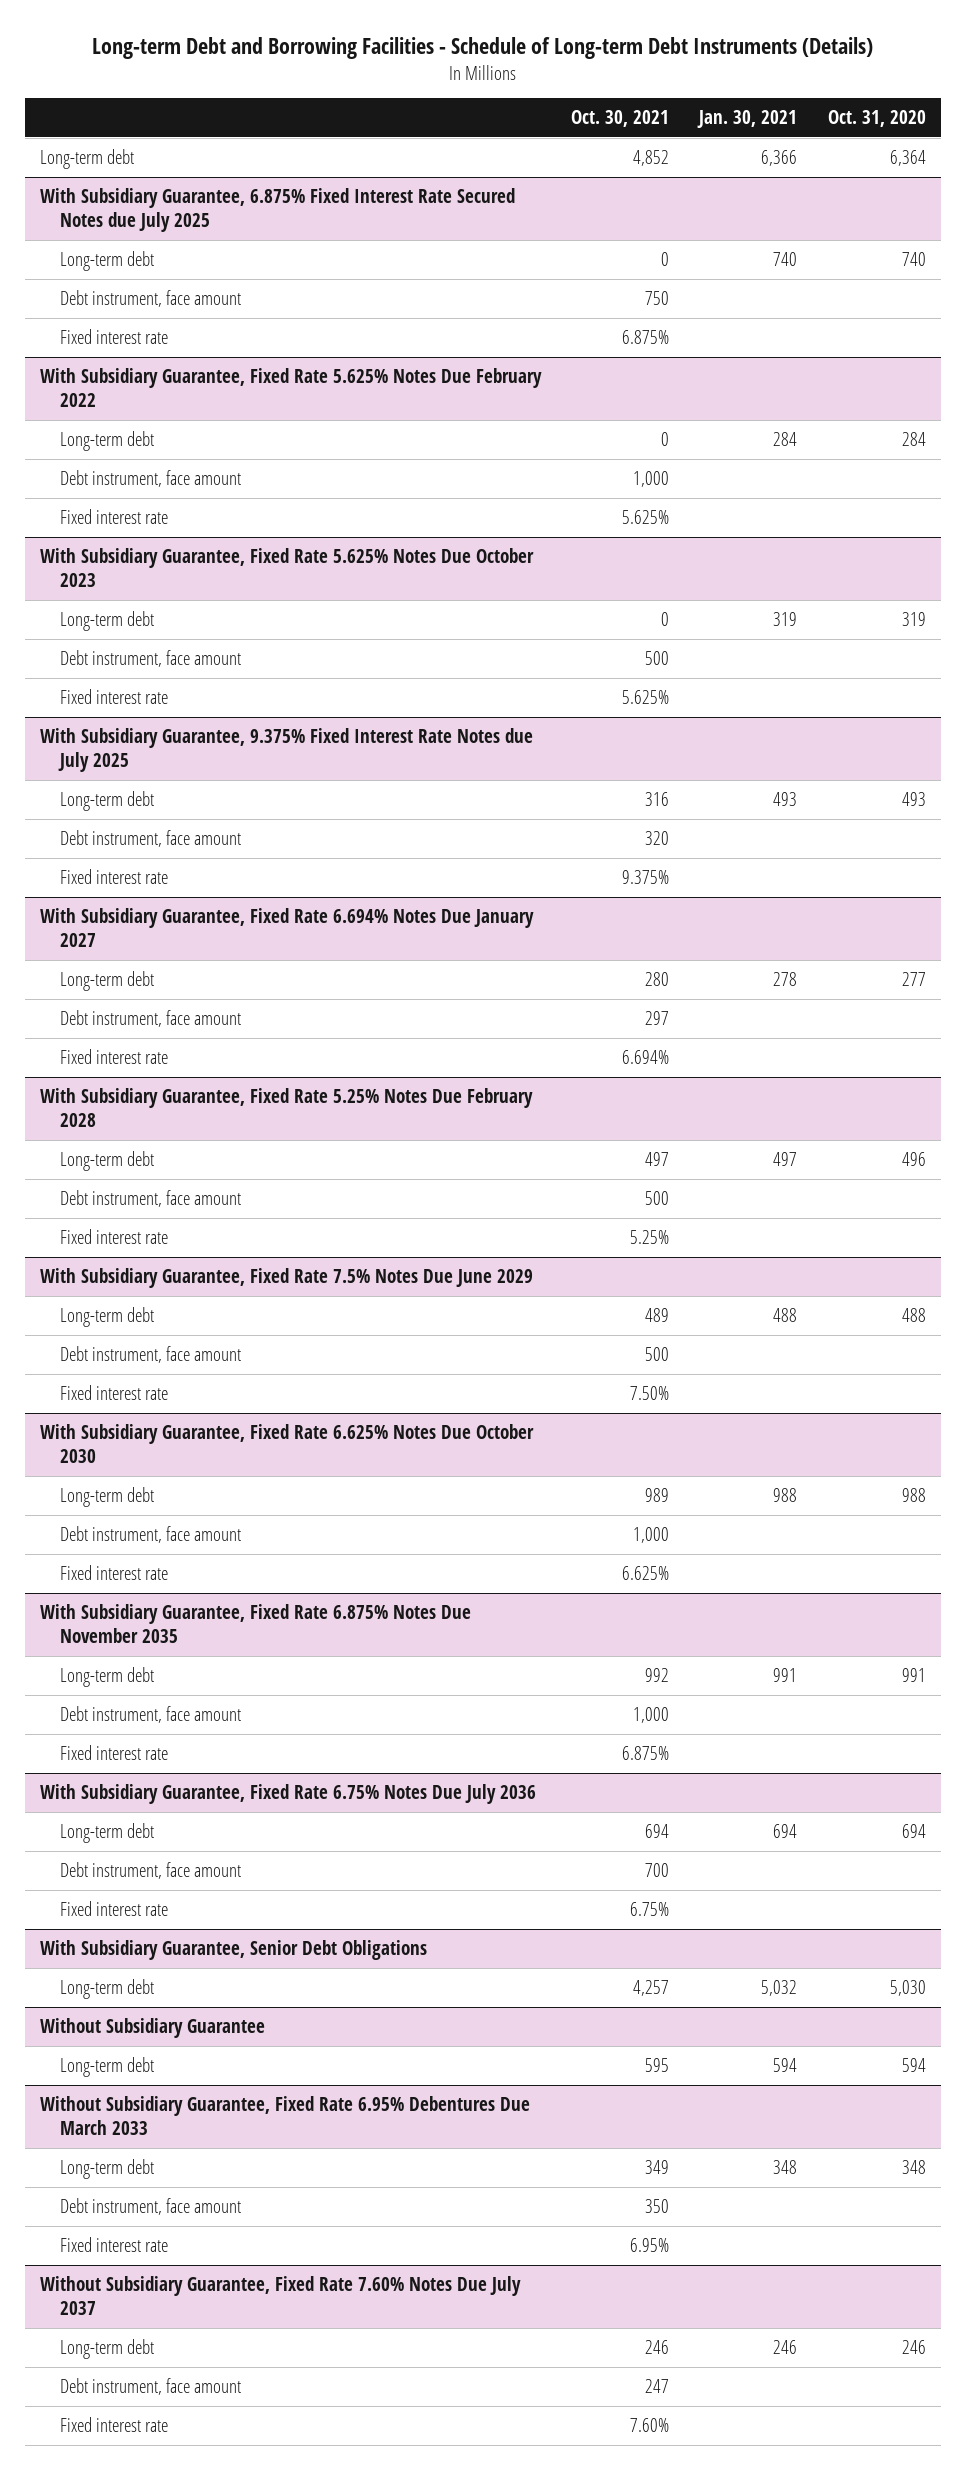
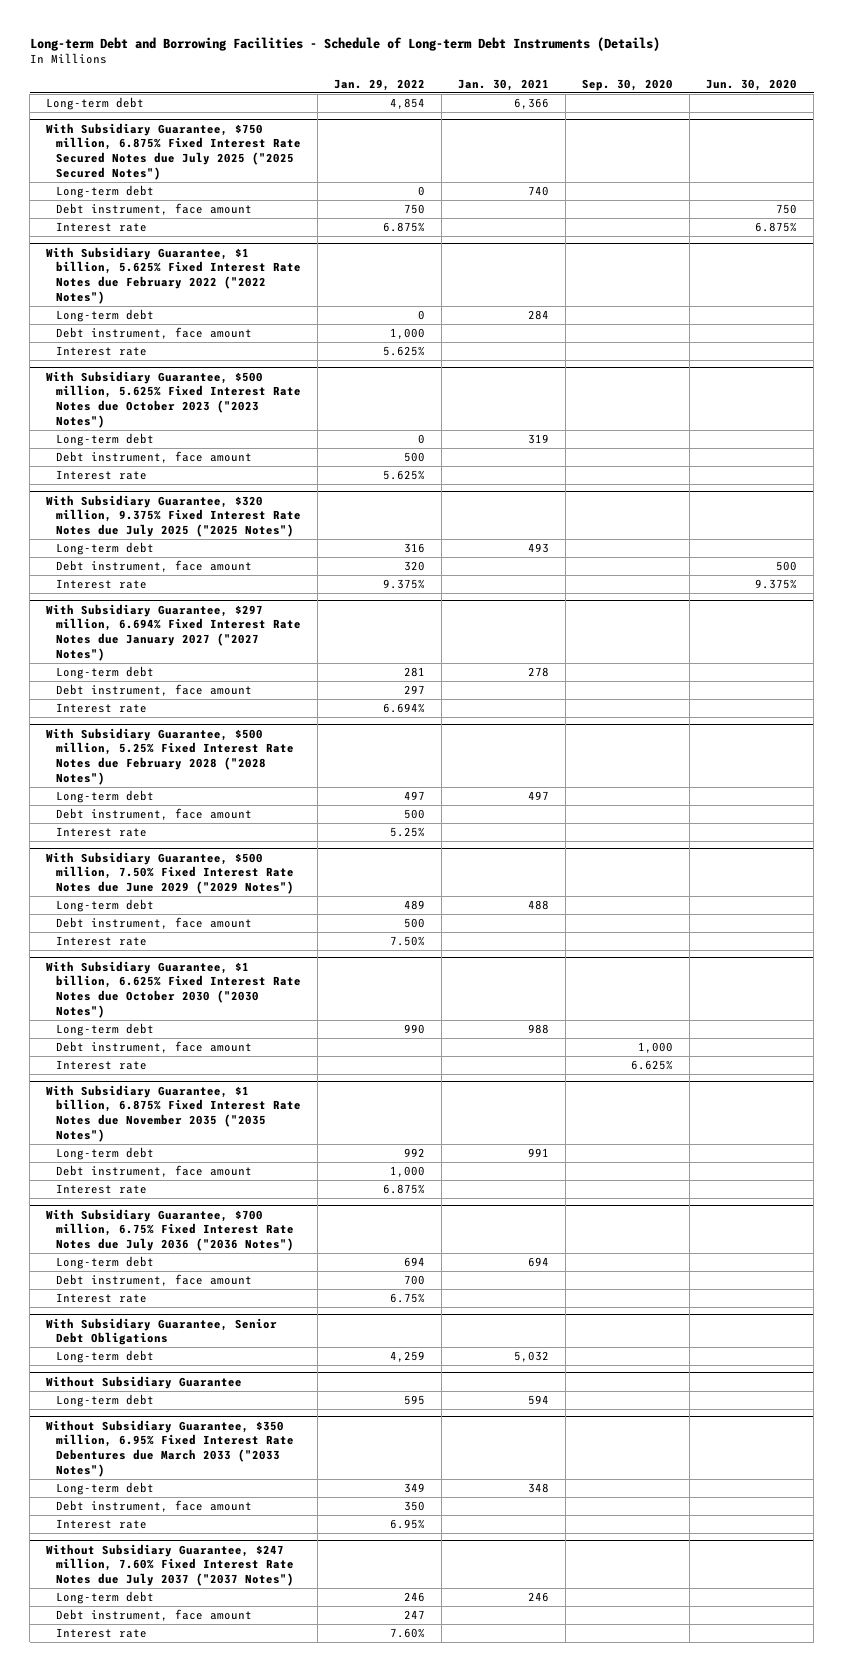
- | Oct. 30, 2021 | Jan. 30, 2021 | Oct. 31, 2020
+ | Jan. 29, 2022 | Jan. 30, 2021 | Sep. 30, 2020 | Jun. 30, 2020
- With Subsidiary Guarantee, 6.875% Fixed Interest Rate Secured Notes due July 2025
+ With Subsidiary Guarantee, $750 million, 6.875% Fixed Interest Rate Secured Notes due July 2025 ("2025 Secured Notes")
- Fixed interest rate | 6.875% | |
- With Subsidiary Guarantee, Fixed Rate 5.625% Notes Due February 2022
+ Interest rate | 6.875% | | | 6.875%
+ With Subsidiary Guarantee, $1 billion, 5.625% Fixed Interest Rate Notes due February 2022 ("2022 Notes")
- Fixed interest rate | 5.625% | |
- With Subsidiary Guarantee, Fixed Rate 5.625% Notes Due October 2023
+ Interest rate | 5.625% | | |
+ With Subsidiary Guarantee, $500 million, 5.625% Fixed Interest Rate Notes due October 2023 ("2023 Notes")
- Fixed interest rate | 5.625% | |
- With Subsidiary Guarantee, 9.375% Fixed Interest Rate Notes due July 2025
+ Interest rate | 5.625% | | |
+ With Subsidiary Guarantee, $320 million, 9.375% Fixed Interest Rate Notes due July 2025 ("2025 Notes")
- Fixed interest rate | 9.375% | |
- With Subsidiary Guarantee, Fixed Rate 6.694% Notes Due January 2027
+ Interest rate | 9.375% | | | 9.375%
+ With Subsidiary Guarantee, $297 million, 6.694% Fixed Interest Rate Notes due January 2027 ("2027 Notes")
- Fixed interest rate | 6.694% | |
- With Subsidiary Guarantee, Fixed Rate 5.25% Notes Due February 2028
+ Interest rate | 6.694% | | |
+ With Subsidiary Guarantee, $500 million, 5.25% Fixed Interest Rate Notes due February 2028 ("2028 Notes")
- Fixed interest rate | 5.25% | |
- With Subsidiary Guarantee, Fixed Rate 7.5% Notes Due June 2029
+ Interest rate | 5.25% | | |
+ With Subsidiary Guarantee, $500 million, 7.50% Fixed Interest Rate Notes due June 2029 ("2029 Notes")
- Fixed interest rate | 7.50% | |
- With Subsidiary Guarantee, Fixed Rate 6.625% Notes Due October 2030
+ Interest rate | 7.50% | | |
+ With Subsidiary Guarantee, $1 billion, 6.625% Fixed Interest Rate Notes due October 2030 ("2030 Notes")
- Fixed interest rate | 6.625% | |
- With Subsidiary Guarantee, Fixed Rate 6.875% Notes Due November 2035
+ Interest rate | | | 6.625% |
+ With Subsidiary Guarantee, $1 billion, 6.875% Fixed Interest Rate Notes due November 2035 ("2035 Notes")
- Fixed interest rate | 6.875% | |
- With Subsidiary Guarantee, Fixed Rate 6.75% Notes Due July 2036
+ Interest rate | 6.875% | | |
+ With Subsidiary Guarantee, $700 million, 6.75% Fixed Interest Rate Notes due July 2036 ("2036 Notes")
- Fixed interest rate | 6.75% | |
+ Interest rate | 6.75% | | |
- Without Subsidiary Guarantee, Fixed Rate 6.95% Debentures Due March 2033
+ Without Subsidiary Guarantee, $350 million, 6.95% Fixed Interest Rate Debentures due March 2033 ("2033 Notes")
- Fixed interest rate | 6.95% | |
- Without Subsidiary Guarantee, Fixed Rate 7.60% Notes Due July 2037
+ Interest rate | 6.95% | | |
+ Without Subsidiary Guarantee, $247 million, 7.60% Fixed Interest Rate Notes due July 2037 ("2037 Notes")
- Fixed interest rate | 7.60% | |
+ Interest rate | 7.60% | | |

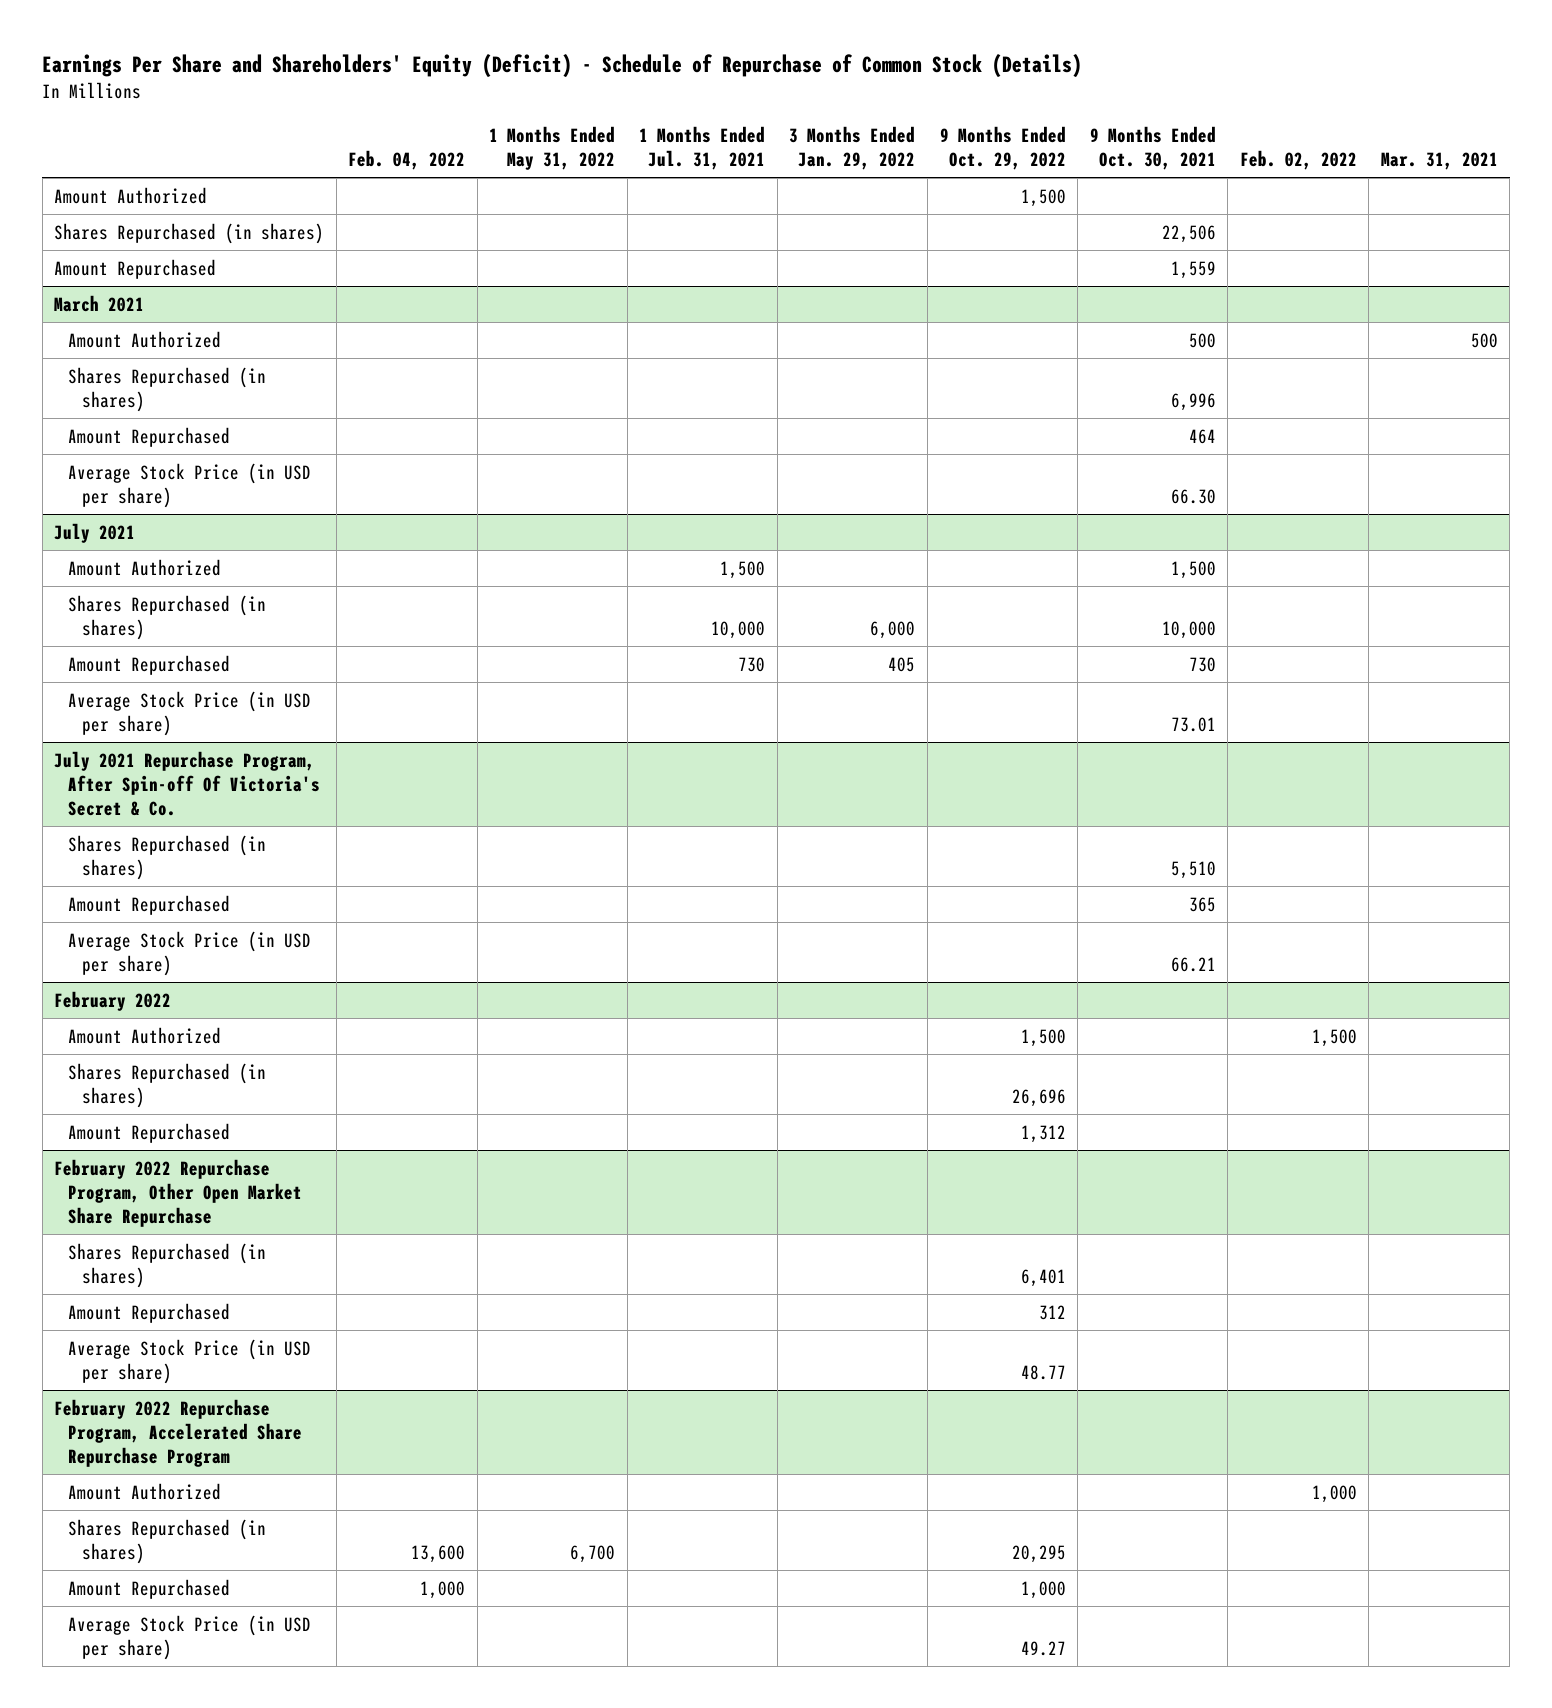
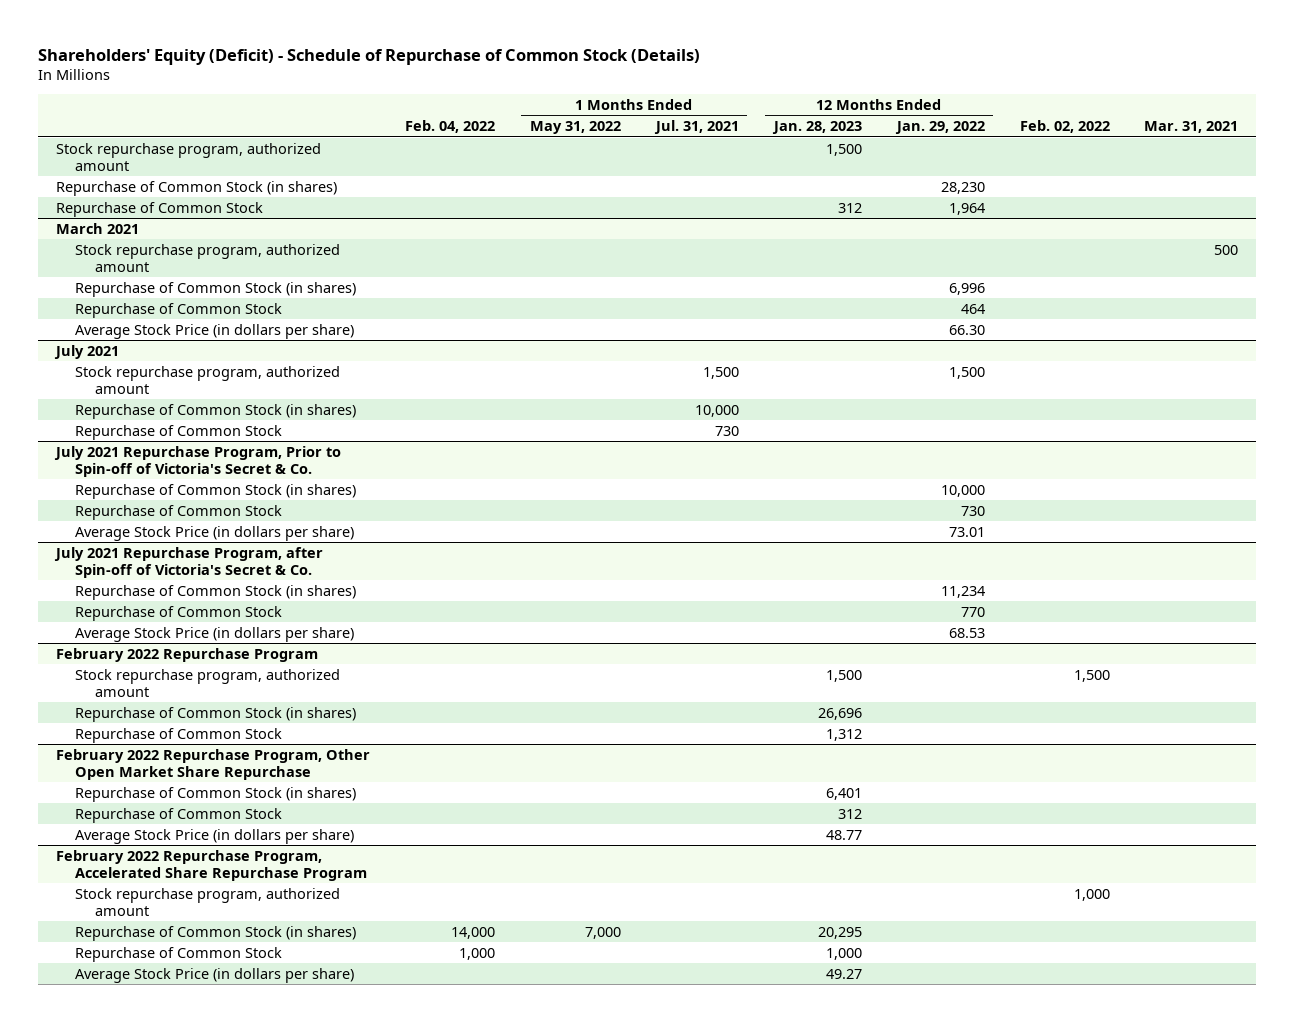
- Earnings Per Share and Shareholders' Equity (Deficit) - Schedule of Repurchase of Common Stock (Details)
+ Shareholders' Equity (Deficit) - Schedule of Repurchase of Common Stock (Details)
- | Feb. 04, 2022 | 1 Months Ended May 31, 2022 | 1 Months Ended Jul. 31, 2021 | 3 Months Ended Jan. 29, 2022 | 9 Months Ended Oct. 29, 2022 | 9 Months Ended Oct. 30, 2021 | Feb. 02, 2022 | Mar. 31, 2021
+ | Feb. 04, 2022 | 1 Months Ended May 31, 2022 | 1 Months Ended Jul. 31, 2021 | 12 Months Ended Jan. 28, 2023 | 12 Months Ended Jan. 29, 2022 | Feb. 02, 2022 | Mar. 31, 2021
- Amount Authorized | | | | | 1,500 | | |
- Shares Repurchased (in shares) | | | | | | 22,506 | |
- Amount Repurchased | | | | | | 1,559 | |
+ Stock repurchase program, authorized amount | | | | 1,500 | | |
+ Repurchase of Common Stock (in shares) | | | | | 28,230 | |
+ Repurchase of Common Stock | | | | 312 | 1,964 | |
@ March 2021
- Amount Authorized | | | | | | 500 | | 500
- Shares Repurchased (in shares) | | | | | | 6,996 | |
- Amount Repurchased | | | | | | 464 | |
- Average Stock Price (in USD per share) | | | | | | 66.30 | |
+ Stock repurchase program, authorized amount | | | | | | | 500
+ Repurchase of Common Stock (in shares) | | | | | 6,996 | |
+ Repurchase of Common Stock | | | | | 464 | |
+ Average Stock Price (in dollars per share) | | | | | 66.30 | |
@ July 2021
- Amount Authorized | | | 1,500 | | | 1,500 | |
- Shares Repurchased (in shares) | | | 10,000 | 6,000 | | 10,000 | |
- Amount Repurchased | | | 730 | 405 | | 730 | |
- Average Stock Price (in USD per share) | | | | | | 73.01 | |
- July 2021 Repurchase Program, After Spin-off Of Victoria's Secret & Co.
- Shares Repurchased (in shares) | | | | | | 5,510 | |
- Amount Repurchased | | | | | | 365 | |
- Average Stock Price (in USD per share) | | | | | | 66.21 | |
- February 2022
- Amount Authorized | | | | | 1,500 | | 1,500 |
- Shares Repurchased (in shares) | | | | | 26,696 | | |
- Amount Repurchased | | | | | 1,312 | | |
@ July 2021
+ Stock repurchase program, authorized amount | | | 1,500 | | 1,500 | |
+ Repurchase of Common Stock (in shares) | | | 10,000 | | | |
+ Repurchase of Common Stock | | | 730 | | | |
+ July 2021 Repurchase Program, Prior to Spin-off of Victoria's Secret & Co.
+ Repurchase of Common Stock (in shares) | | | | | 10,000 | |
+ Repurchase of Common Stock | | | | | 730 | |
+ Average Stock Price (in dollars per share) | | | | | 73.01 | |
+ July 2021 Repurchase Program, after Spin-off of Victoria's Secret & Co.
+ Repurchase of Common Stock (in shares) | | | | | 11,234 | |
+ Repurchase of Common Stock | | | | | 770 | |
+ Average Stock Price (in dollars per share) | | | | | 68.53 | |
+ February 2022 Repurchase Program
+ Stock repurchase program, authorized amount | | | | 1,500 | | 1,500 |
+ Repurchase of Common Stock (in shares) | | | | 26,696 | | |
+ Repurchase of Common Stock | | | | 1,312 | | |
@ February 2022 Repurchase Program, Other Open Market Share Repurchase
- Shares Repurchased (in shares) | | | | | 6,401 | | |
- Amount Repurchased | | | | | 312 | | |
- Average Stock Price (in USD per share) | | | | | 48.77 | | |
+ Repurchase of Common Stock (in shares) | | | | 6,401 | | |
+ Repurchase of Common Stock | | | | 312 | | |
+ Average Stock Price (in dollars per share) | | | | 48.77 | | |
@ February 2022 Repurchase Program, Accelerated Share Repurchase Program
- Amount Authorized | | | | | | | 1,000 |
- Shares Repurchased (in shares) | 13,600 | 6,700 | | | 20,295 | | |
- Amount Repurchased | 1,000 | | | | 1,000 | | |
- Average Stock Price (in USD per share) | | | | | 49.27 | | |
+ Stock repurchase program, authorized amount | | | | | | 1,000 |
+ Repurchase of Common Stock (in shares) | 14,000 | 7,000 | | 20,295 | | |
+ Repurchase of Common Stock | 1,000 | | | 1,000 | | |
+ Average Stock Price (in dollars per share) | | | | 49.27 | | |

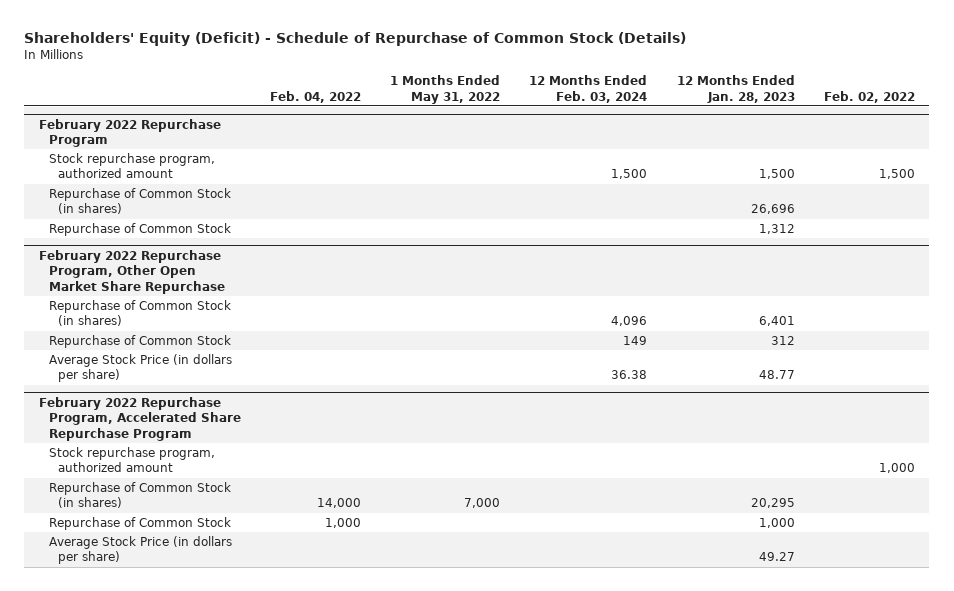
- | Feb. 04, 2022 | 1 Months Ended May 31, 2022 | 1 Months Ended Jul. 31, 2021 | 12 Months Ended Jan. 28, 2023 | 12 Months Ended Jan. 29, 2022 | Feb. 02, 2022 | Mar. 31, 2021
+ | Feb. 04, 2022 | 1 Months Ended May 31, 2022 | 12 Months Ended Feb. 03, 2024 | 12 Months Ended Jan. 28, 2023 | Feb. 02, 2022
- Stock repurchase program, authorized amount | | | | 1,500 | | |
- Repurchase of Common Stock (in shares) | | | | | 28,230 | |
- Repurchase of Common Stock | | | | 312 | 1,964 | |
- March 2021
- Stock repurchase program, authorized amount | | | | | | | 500
- Repurchase of Common Stock (in shares) | | | | | 6,996 | |
- Repurchase of Common Stock | | | | | 464 | |
- Average Stock Price (in dollars per share) | | | | | 66.30 | |
- July 2021
- Stock repurchase program, authorized amount | | | 1,500 | | 1,500 | |
- Repurchase of Common Stock (in shares) | | | 10,000 | | | |
- Repurchase of Common Stock | | | 730 | | | |
- July 2021 Repurchase Program, Prior to Spin-off of Victoria's Secret & Co.
- Repurchase of Common Stock (in shares) | | | | | 10,000 | |
- Repurchase of Common Stock | | | | | 730 | |
- Average Stock Price (in dollars per share) | | | | | 73.01 | |
- July 2021 Repurchase Program, after Spin-off of Victoria's Secret & Co.
- Repurchase of Common Stock (in shares) | | | | | 11,234 | |
- Repurchase of Common Stock | | | | | 770 | |
- Average Stock Price (in dollars per share) | | | | | 68.53 | |

